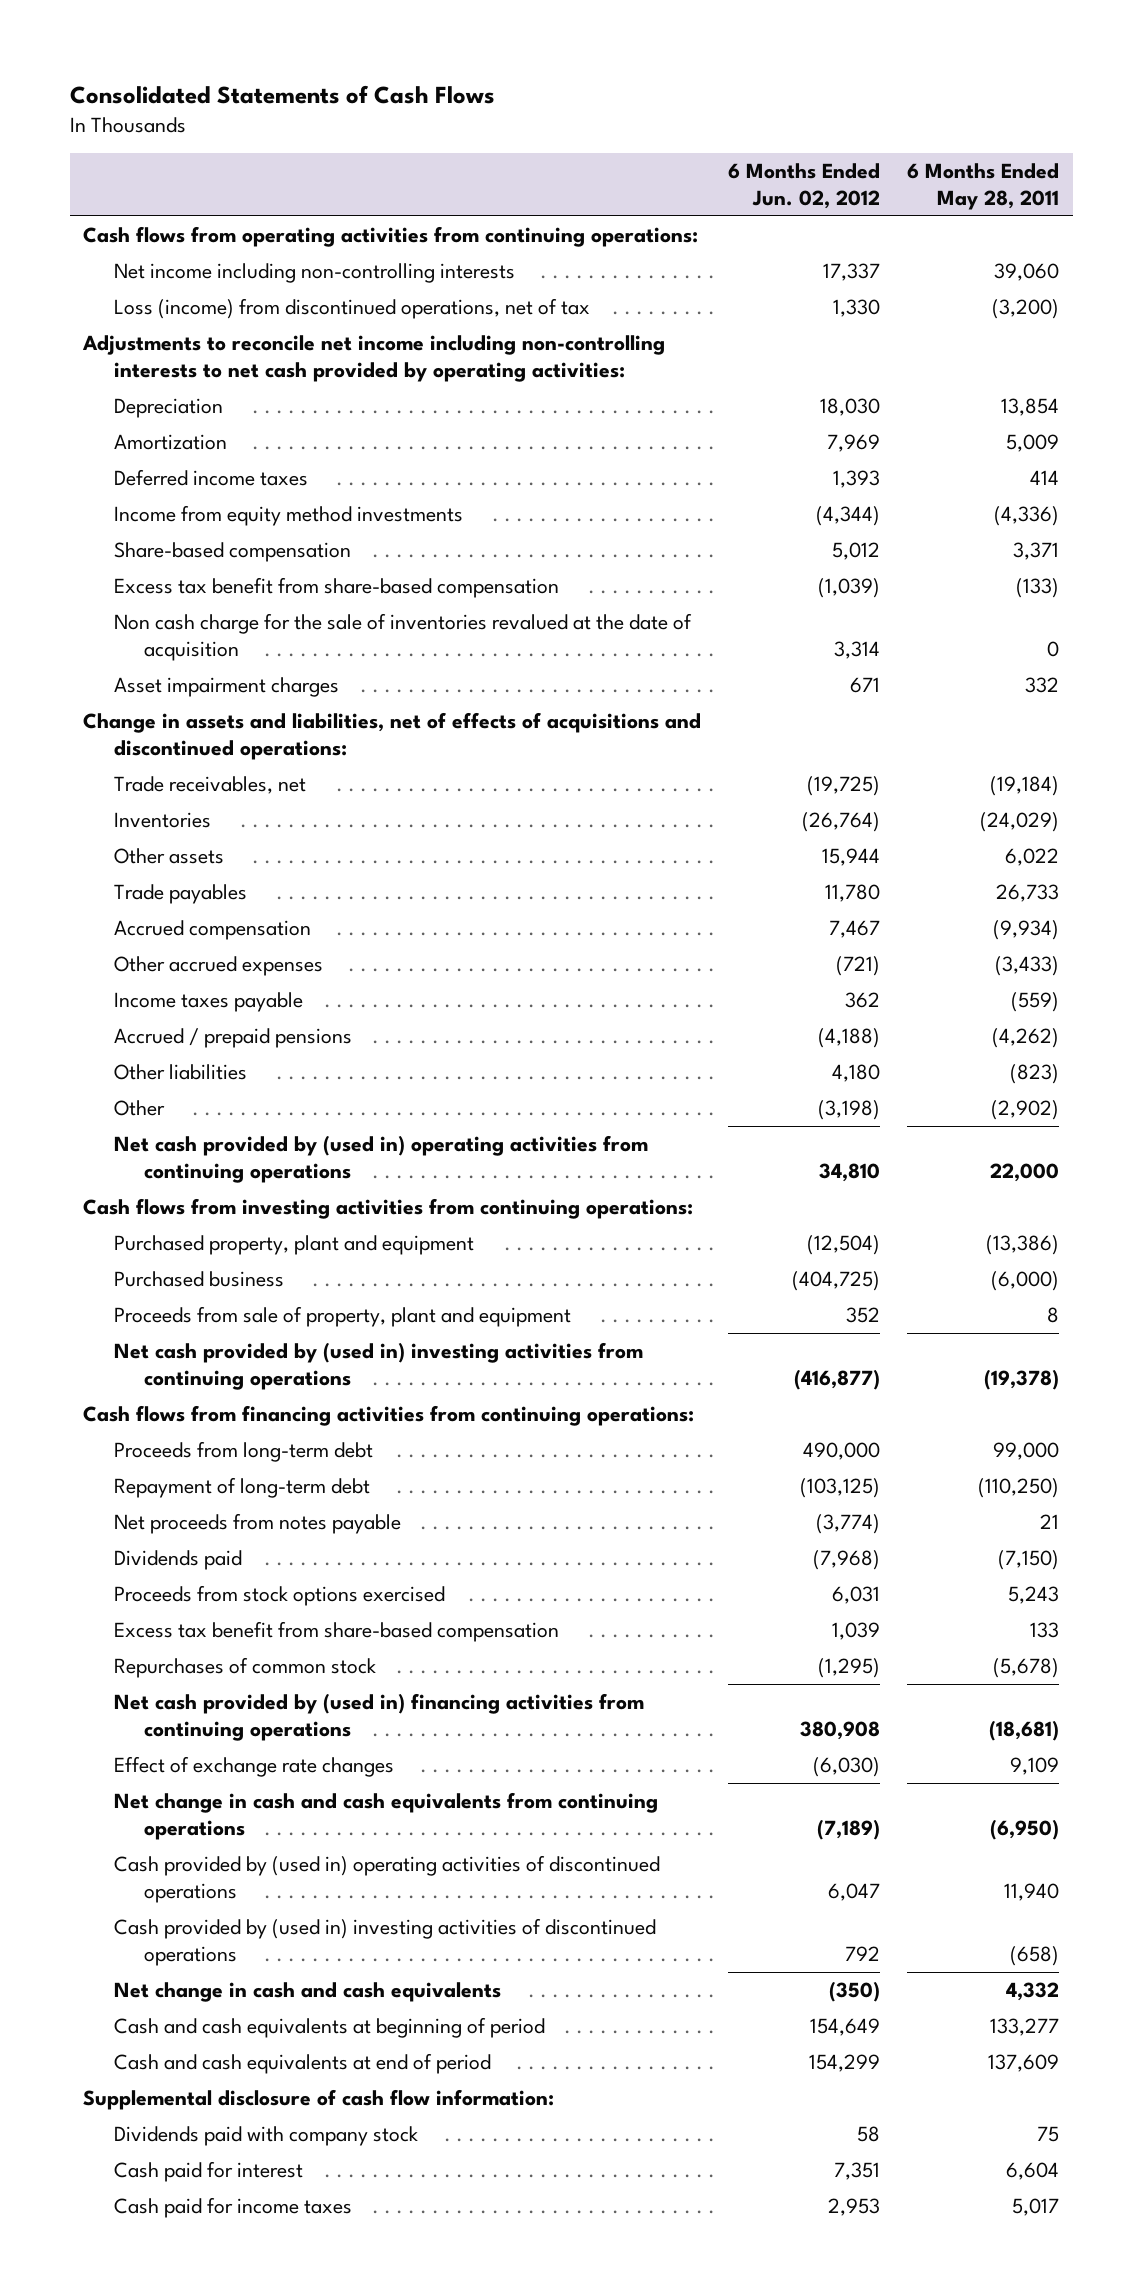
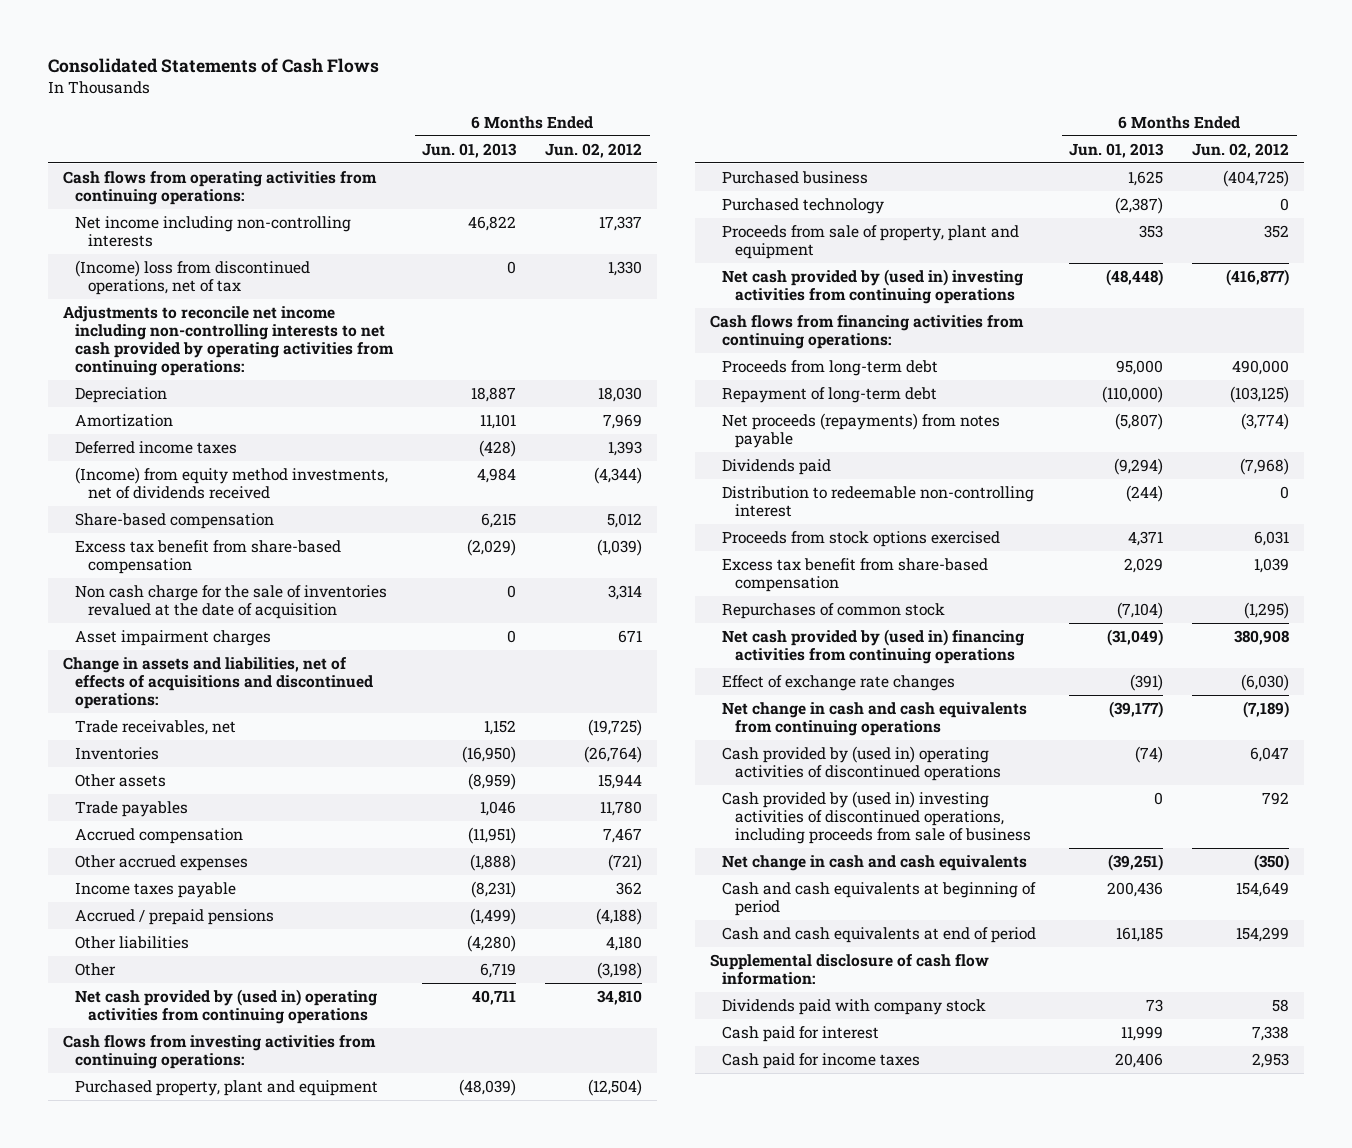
- | 6 Months Ended Jun. 02, 2012 | 6 Months Ended May 28, 2011
+ | 6 Months Ended Jun. 01, 2013 | 6 Months Ended Jun. 02, 2012
- Loss (income) from discontinued operations, net of tax | 1,330 | (3,200)
- Adjustments to reconcile net income including non-controlling interests to net cash provided by operating activities:
+ (Income) loss from discontinued operations, net of tax | 0 | 1,330
+ Adjustments to reconcile net income including non-controlling interests to net cash provided by operating activities from continuing operations:
- Income from equity method investments | (4,344) | (4,336)
+ (Income) from equity method investments, net of dividends received | 4,984 | (4,344)
+ Purchased technology | (2,387) | 0
- Net proceeds from notes payable | (3,774) | 21
+ Net proceeds (repayments) from notes payable | (5,807) | (3,774)
+ Distribution to redeemable non-controlling interest | (244) | 0
- Cash provided by (used in) investing activities of discontinued operations | 792 | (658)
+ Cash provided by (used in) investing activities of discontinued operations, including proceeds from sale of business | 0 | 792
- Cash paid for interest | 7,351 | 6,604
+ Cash paid for interest | 11,999 | 7,338

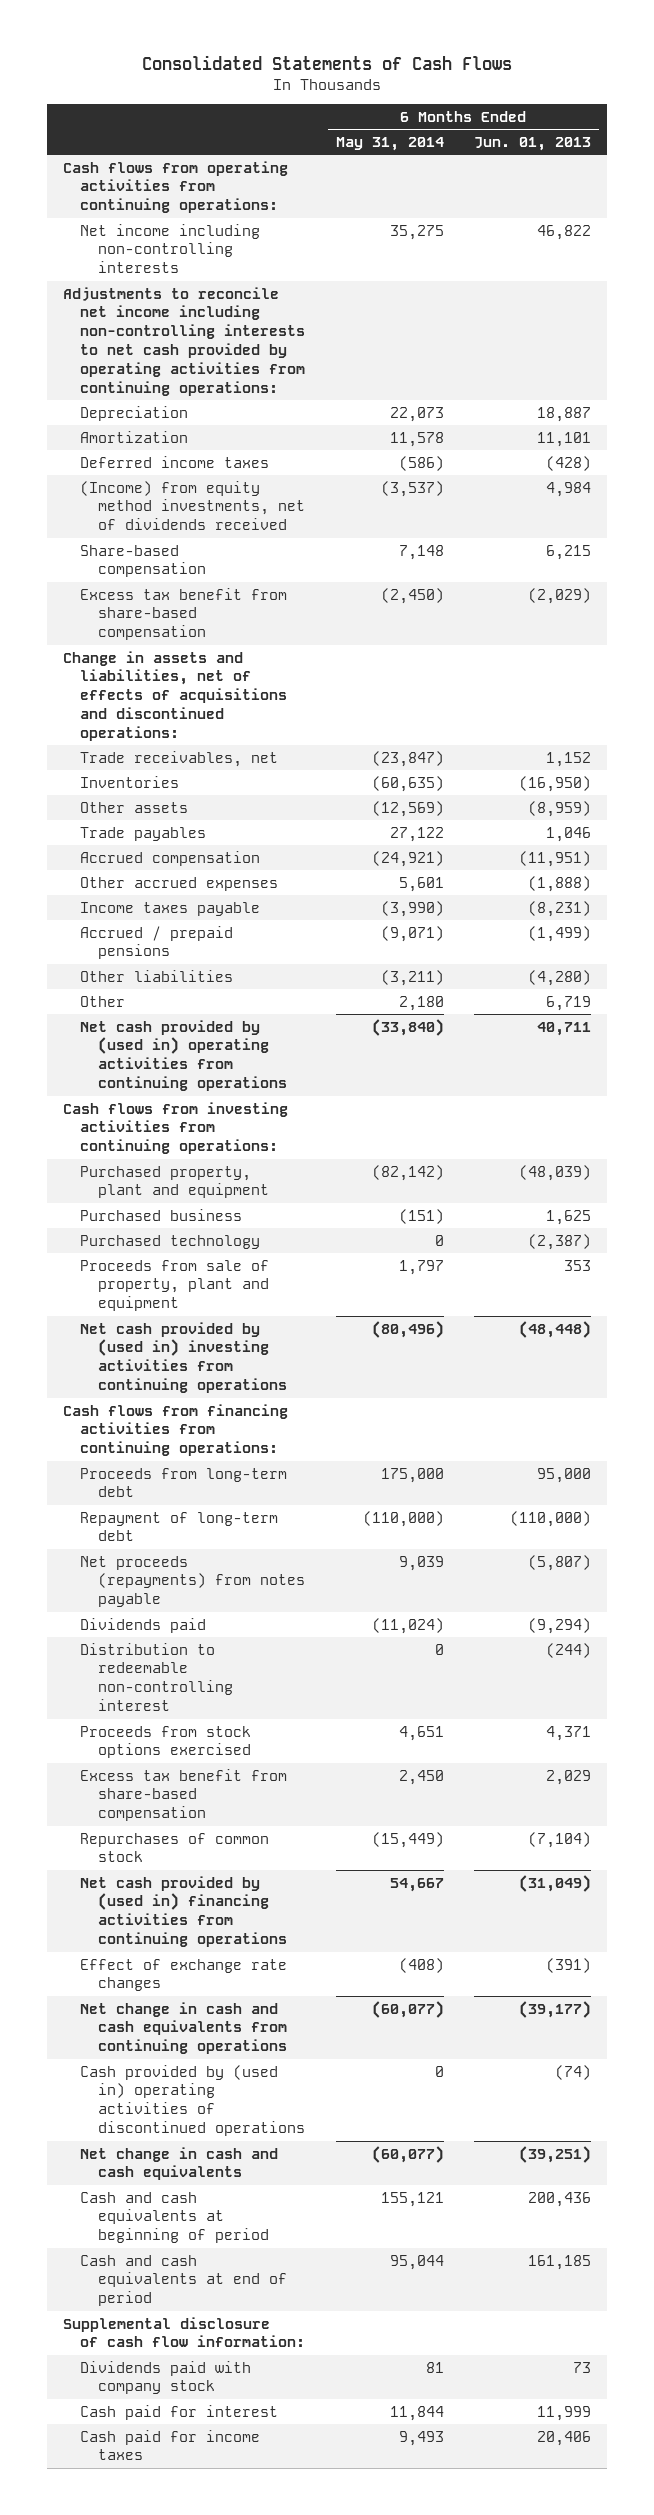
- | 6 Months Ended Jun. 01, 2013 | 6 Months Ended Jun. 02, 2012
+ | 6 Months Ended May 31, 2014 | 6 Months Ended Jun. 01, 2013
- (Income) loss from discontinued operations, net of tax | 0 | 1,330
- Non cash charge for the sale of inventories revalued at the date of acquisition | 0 | 3,314
- Asset impairment charges | 0 | 671
- Cash provided by (used in) investing activities of discontinued operations, including proceeds from sale of business | 0 | 792

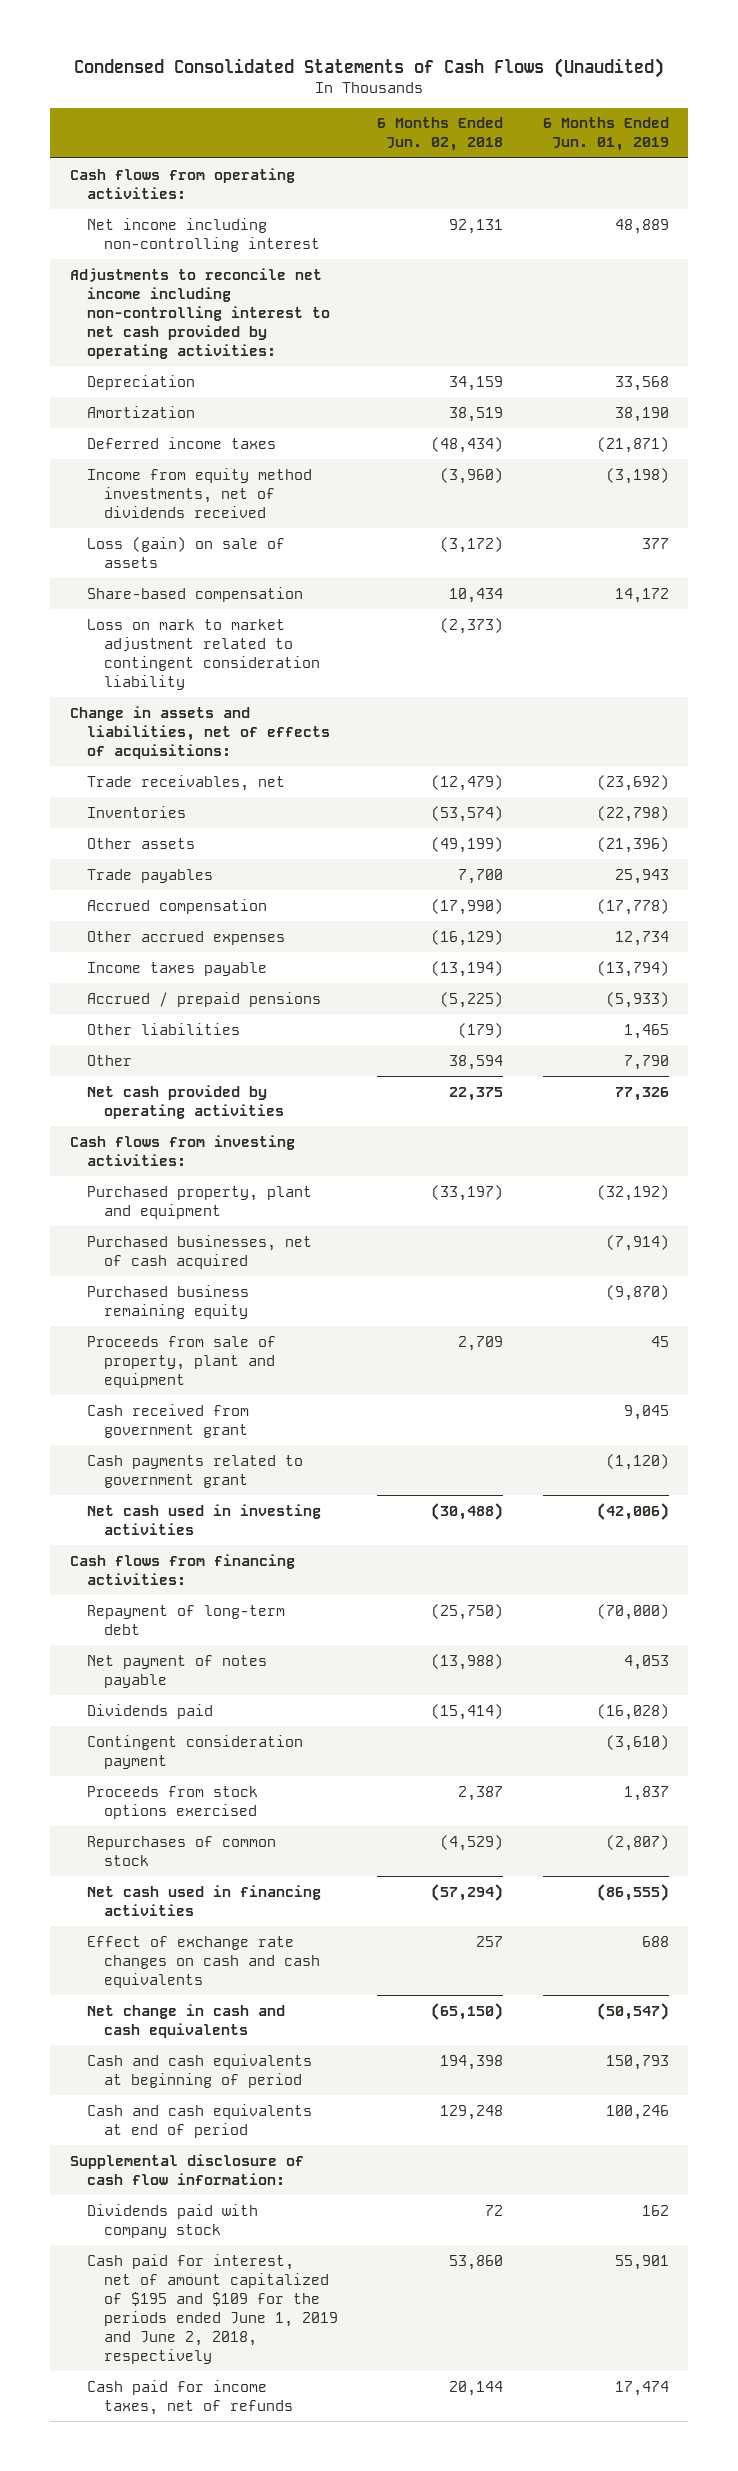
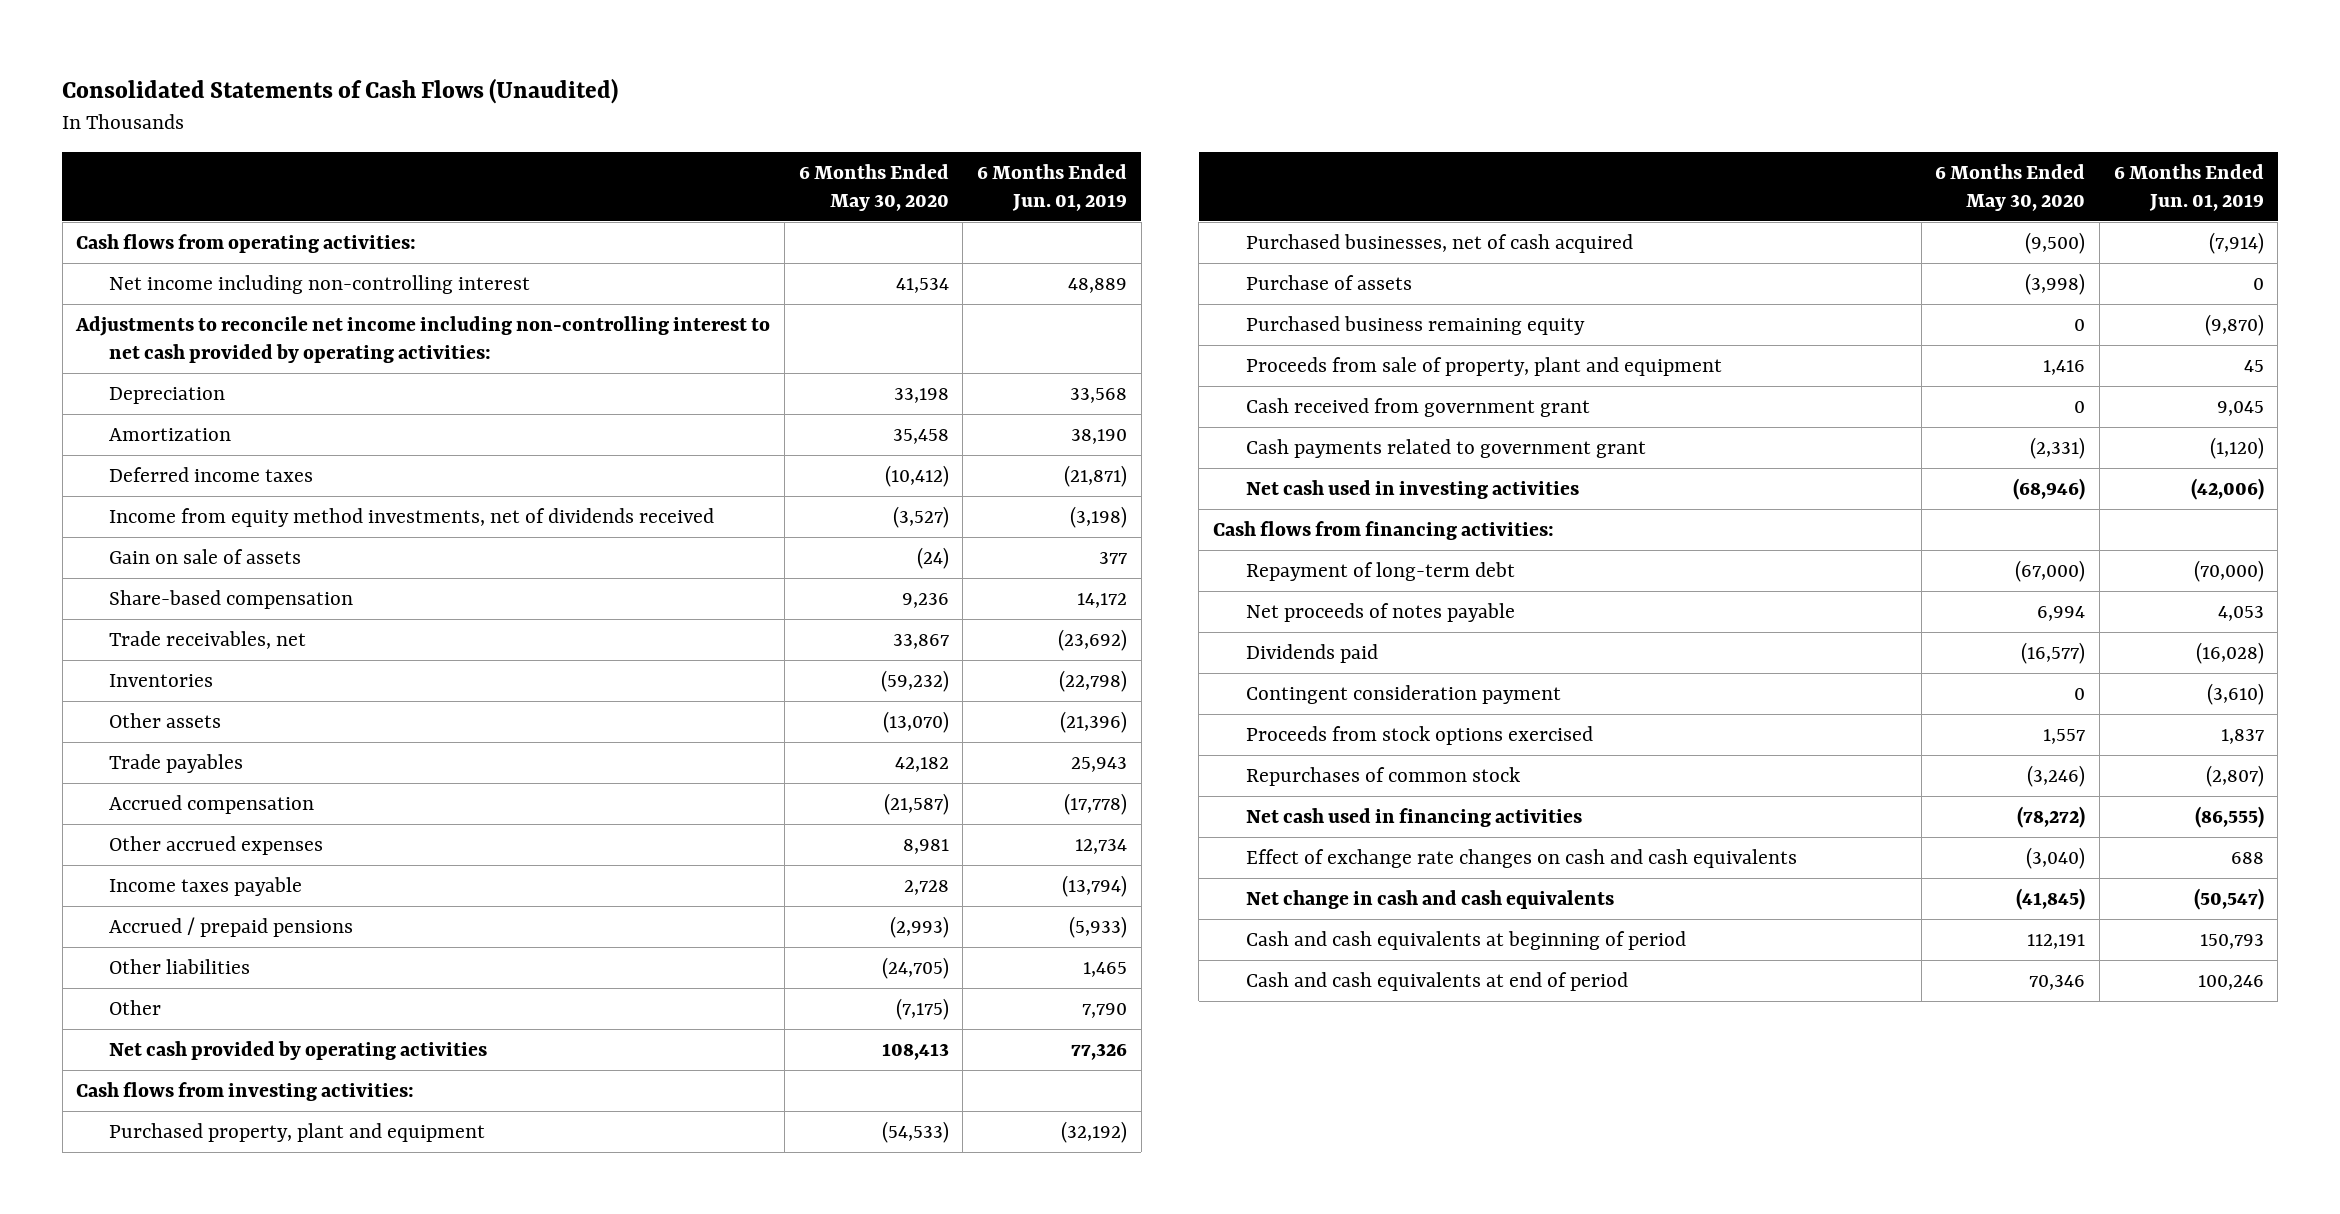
- Condensed Consolidated Statements of Cash Flows (Unaudited)
+ Consolidated Statements of Cash Flows (Unaudited)
- | 6 Months Ended Jun. 02, 2018 | 6 Months Ended Jun. 01, 2019
+ | 6 Months Ended May 30, 2020 | 6 Months Ended Jun. 01, 2019
- Loss (gain) on sale of assets | (3,172) | 377
+ Gain on sale of assets | (24) | 377
- Loss on mark to market adjustment related to contingent consideration liability | (2,373) |
- Change in assets and liabilities, net of effects of acquisitions:
+ Purchase of assets | (3,998) | 0
- Net payment of notes payable | (13,988) | 4,053
+ Net proceeds of notes payable | 6,994 | 4,053
- Supplemental disclosure of cash flow information:
- Dividends paid with company stock | 72 | 162
- Cash paid for interest, net of amount capitalized of $195 and $109 for the periods ended June 1, 2019 and June 2, 2018, respectively | 53,860 | 55,901
- Cash paid for income taxes, net of refunds | 20,144 | 17,474

